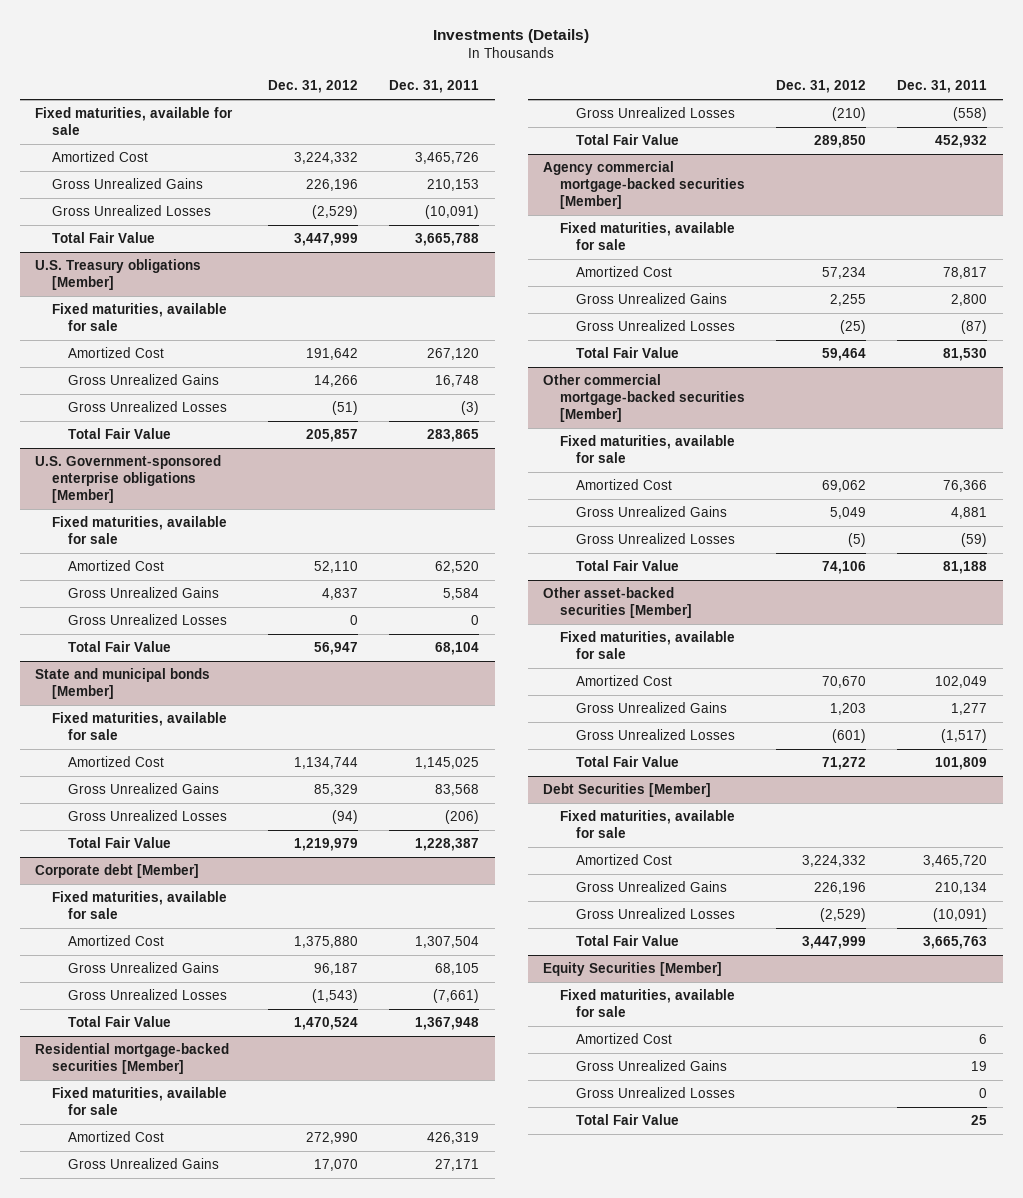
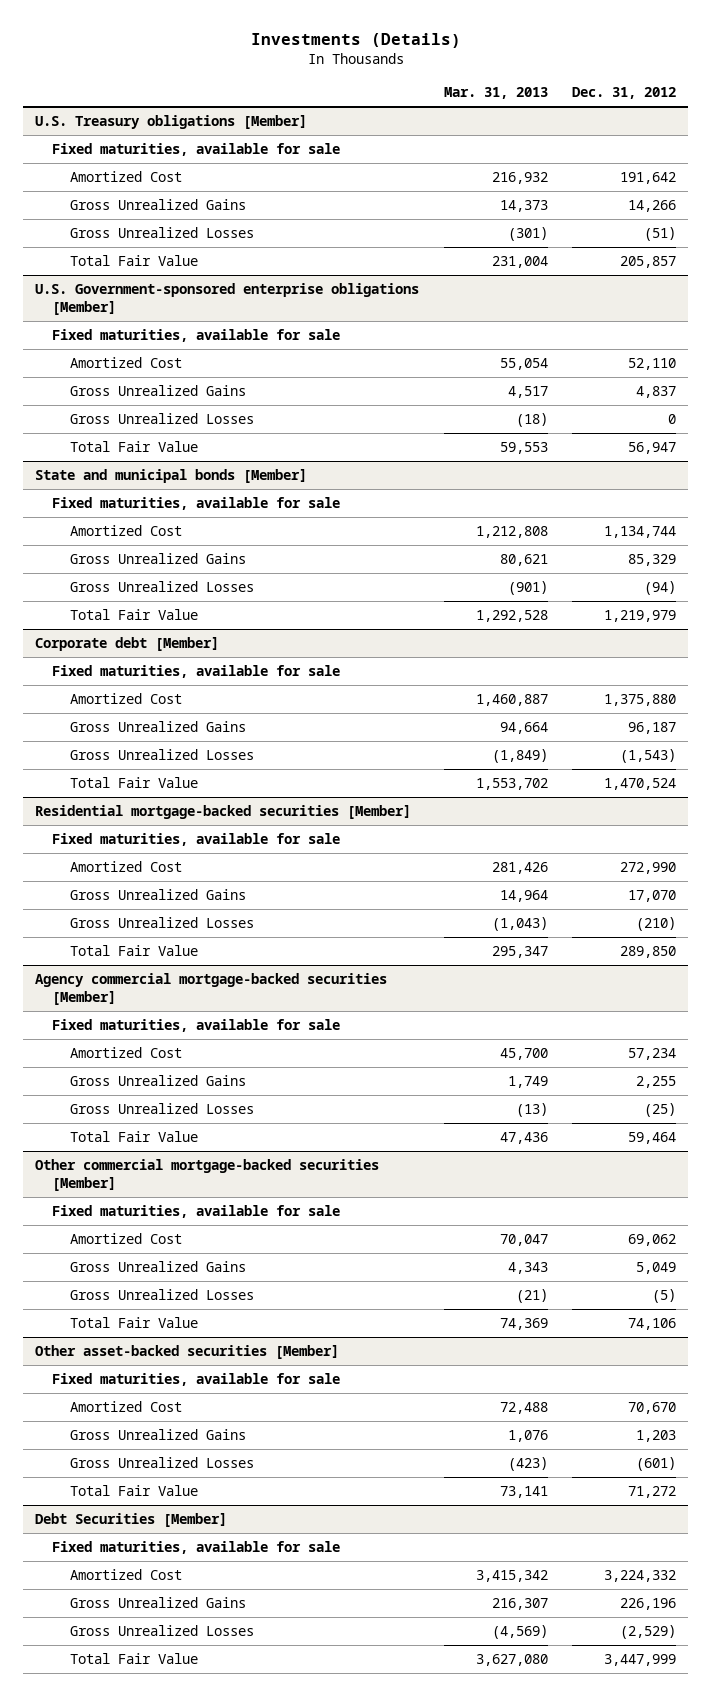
- | Dec. 31, 2012 | Dec. 31, 2011
+ | Mar. 31, 2013 | Dec. 31, 2012
- Fixed maturities, available for sale
- Amortized Cost | 3,224,332 | 3,465,726
- Gross Unrealized Gains | 226,196 | 210,153
- Gross Unrealized Losses | (2,529) | (10,091)
- Total Fair Value | 3,447,999 | 3,665,788
- Equity Securities [Member]
- Fixed maturities, available for sale
- Amortized Cost | | 6
- Gross Unrealized Gains | | 19
- Gross Unrealized Losses | | 0
- Total Fair Value | | 25

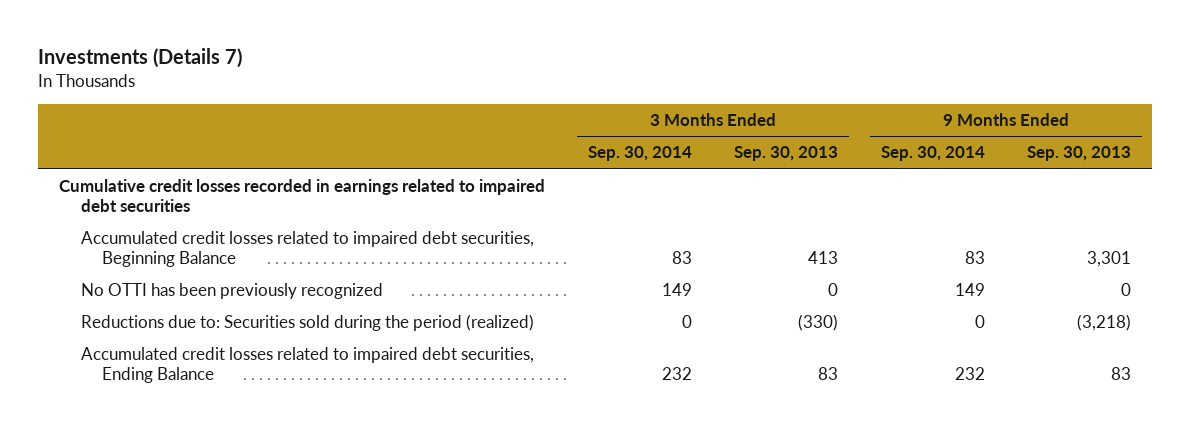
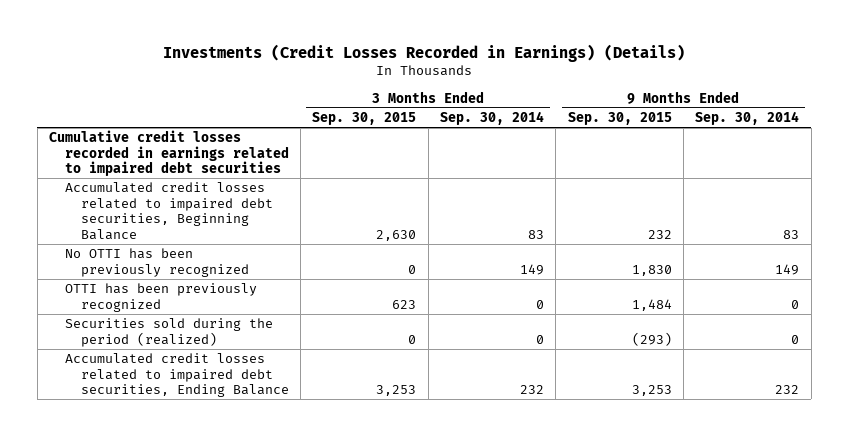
- Investments (Details 7)
+ Investments (Credit Losses Recorded in Earnings) (Details)
- | 3 Months Ended Sep. 30, 2014 | 3 Months Ended Sep. 30, 2013 | 9 Months Ended Sep. 30, 2014 | 9 Months Ended Sep. 30, 2013
+ | 3 Months Ended Sep. 30, 2015 | 3 Months Ended Sep. 30, 2014 | 9 Months Ended Sep. 30, 2015 | 9 Months Ended Sep. 30, 2014
- Reductions due to: Securities sold during the period (realized) | 0 | (330) | 0 | (3,218)
+ OTTI has been previously recognized | 623 | 0 | 1,484 | 0
+ Securities sold during the period (realized) | 0 | 0 | (293) | 0

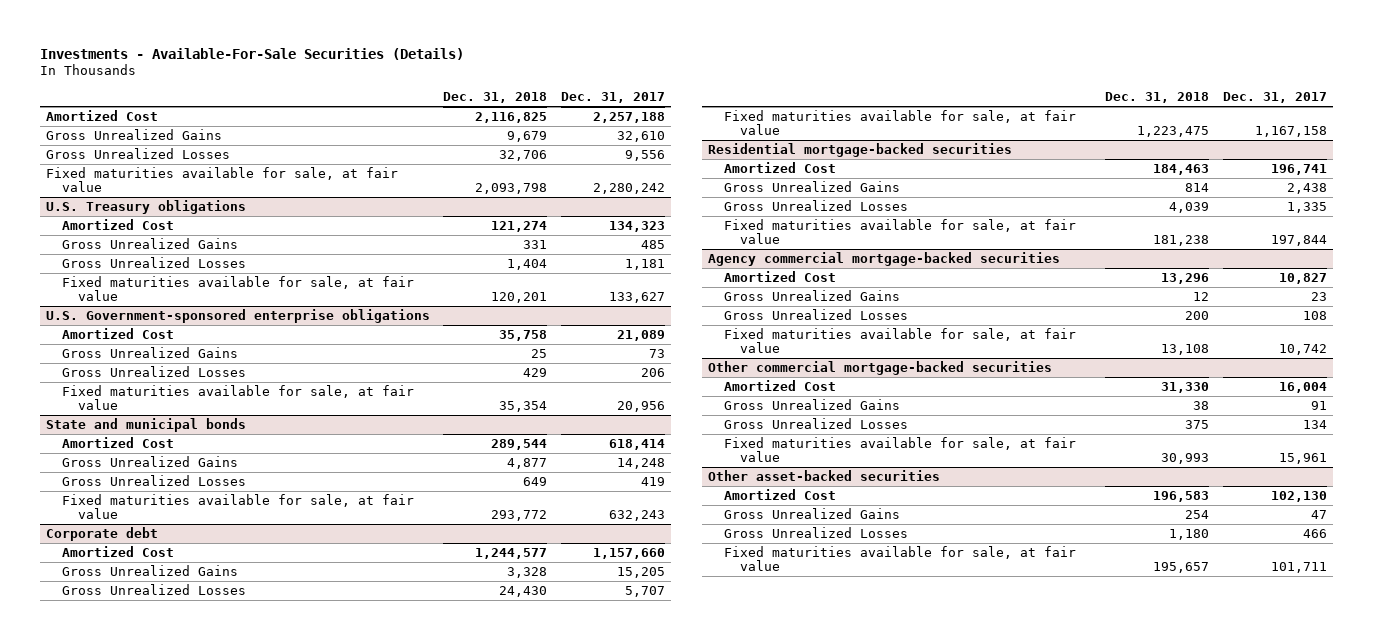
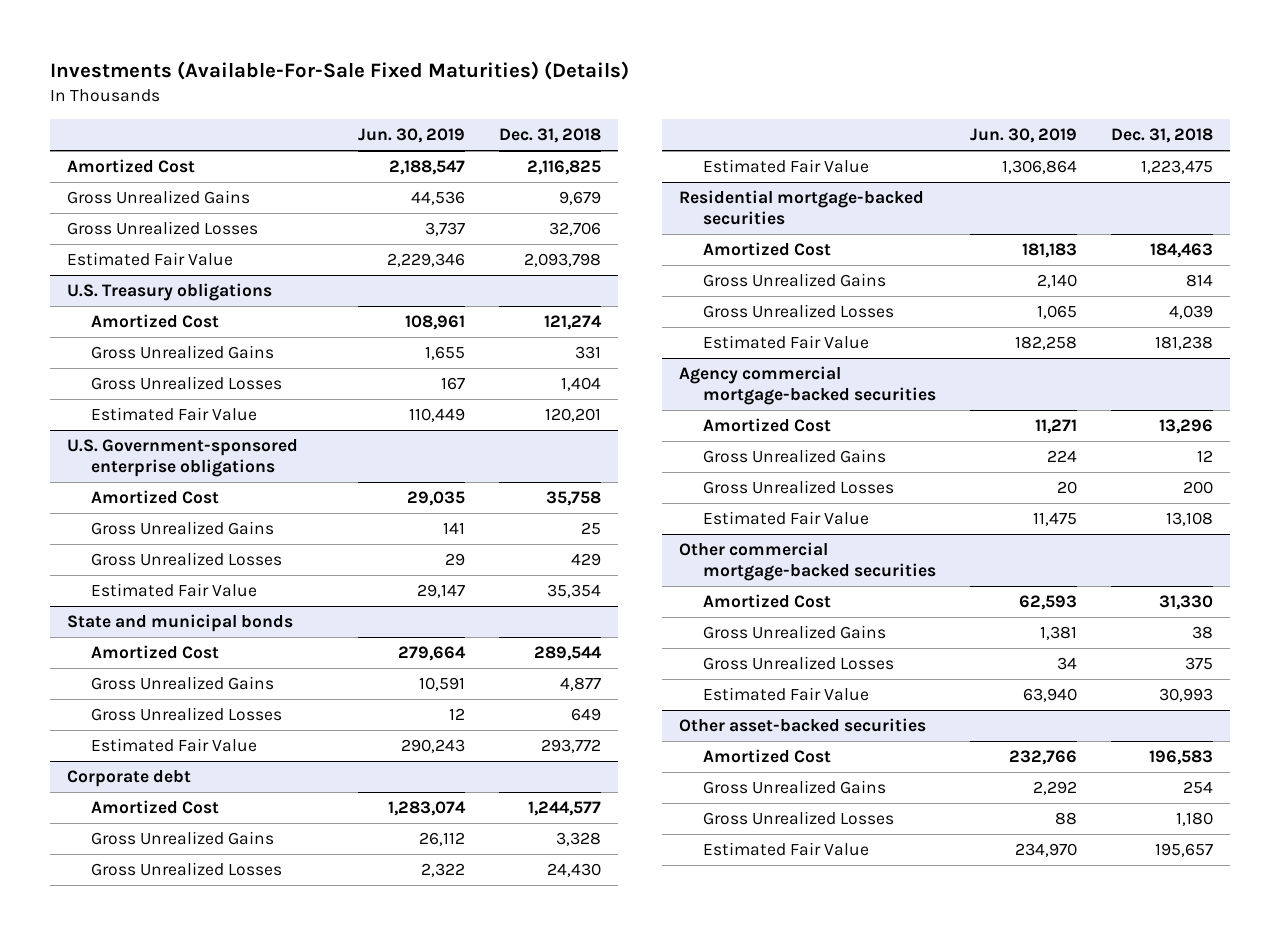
- Investments - Available-For-Sale Securities (Details)
+ Investments (Available-For-Sale Fixed Maturities) (Details)
- | Dec. 31, 2018 | Dec. 31, 2017
+ | Jun. 30, 2019 | Dec. 31, 2018
- Fixed maturities available for sale, at fair value | 2,093,798 | 2,280,242
+ Estimated Fair Value | 2,229,346 | 2,093,798
@ U.S. Treasury obligations
- Fixed maturities available for sale, at fair value | 120,201 | 133,627
+ Estimated Fair Value | 110,449 | 120,201
@ U.S. Government-sponsored enterprise obligations
- Fixed maturities available for sale, at fair value | 35,354 | 20,956
+ Estimated Fair Value | 29,147 | 35,354
@ State and municipal bonds
- Fixed maturities available for sale, at fair value | 293,772 | 632,243
+ Estimated Fair Value | 290,243 | 293,772
@ Corporate debt
- Fixed maturities available for sale, at fair value | 1,223,475 | 1,167,158
+ Estimated Fair Value | 1,306,864 | 1,223,475
@ Residential mortgage-backed securities
- Fixed maturities available for sale, at fair value | 181,238 | 197,844
+ Estimated Fair Value | 182,258 | 181,238
@ Agency commercial mortgage-backed securities
- Fixed maturities available for sale, at fair value | 13,108 | 10,742
+ Estimated Fair Value | 11,475 | 13,108
@ Other commercial mortgage-backed securities
- Fixed maturities available for sale, at fair value | 30,993 | 15,961
+ Estimated Fair Value | 63,940 | 30,993
@ Other asset-backed securities
- Fixed maturities available for sale, at fair value | 195,657 | 101,711
+ Estimated Fair Value | 234,970 | 195,657

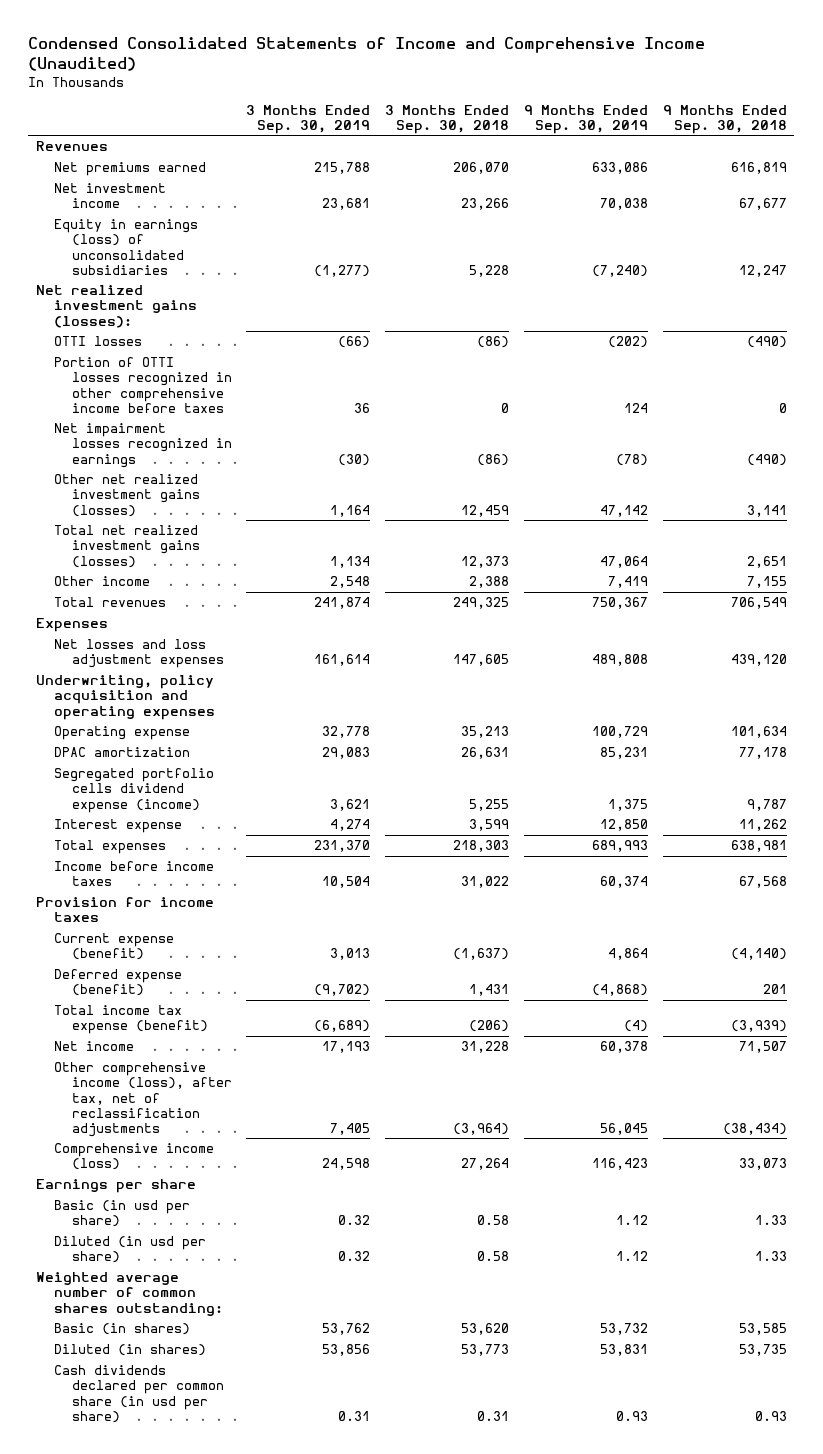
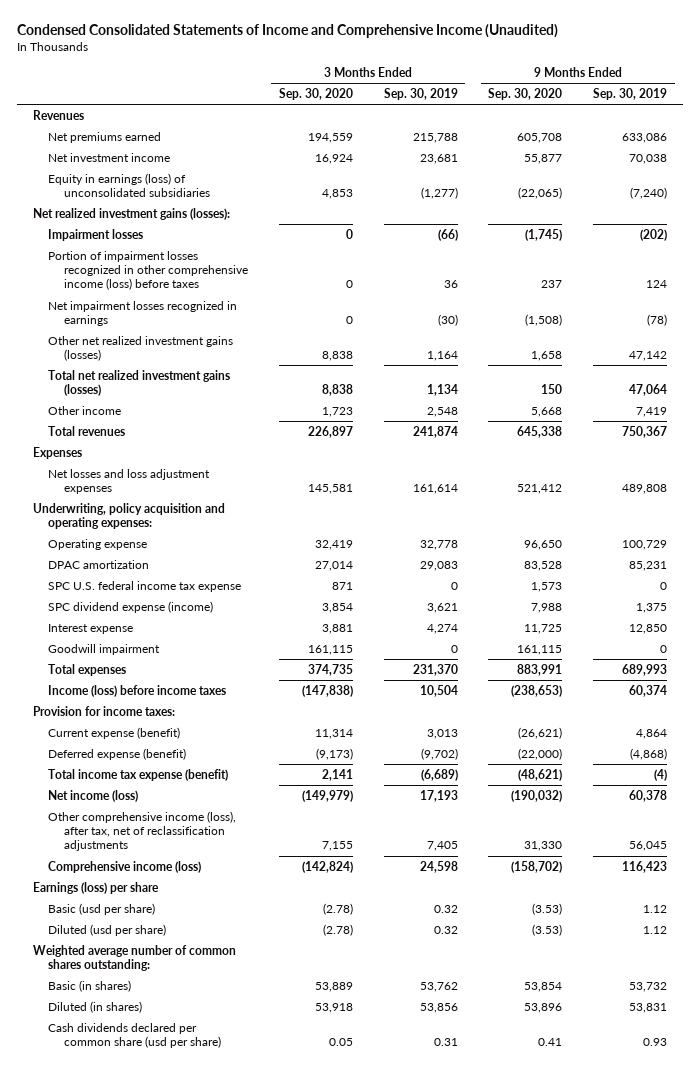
- | 3 Months Ended Sep. 30, 2019 | 3 Months Ended Sep. 30, 2018 | 9 Months Ended Sep. 30, 2019 | 9 Months Ended Sep. 30, 2018
+ | 3 Months Ended Sep. 30, 2020 | 3 Months Ended Sep. 30, 2019 | 9 Months Ended Sep. 30, 2020 | 9 Months Ended Sep. 30, 2019
- OTTI losses | (66) | (86) | (202) | (490)
- Portion of OTTI losses recognized in other comprehensive income before taxes | 36 | 0 | 124 | 0
+ Impairment losses | 0 | (66) | (1,745) | (202)
+ Portion of impairment losses recognized in other comprehensive income (loss) before taxes | 0 | 36 | 237 | 124
- Underwriting, policy acquisition and operating expenses
+ Underwriting, policy acquisition and operating expenses:
- Segregated portfolio cells dividend expense (income) | 3,621 | 5,255 | 1,375 | 9,787
+ SPC U.S. federal income tax expense | 871 | 0 | 1,573 | 0
+ SPC dividend expense (income) | 3,854 | 3,621 | 7,988 | 1,375
+ Goodwill impairment | 161,115 | 0 | 161,115 | 0
- Income before income taxes | 10,504 | 31,022 | 60,374 | 67,568
- Provision for income taxes
+ Income (loss) before income taxes | (147,838) | 10,504 | (238,653) | 60,374
+ Provision for income taxes:
- Net income | 17,193 | 31,228 | 60,378 | 71,507
+ Net income (loss) | (149,979) | 17,193 | (190,032) | 60,378
- Earnings per share
- Basic (in usd per share) | 0.32 | 0.58 | 1.12 | 1.33
- Diluted (in usd per share) | 0.32 | 0.58 | 1.12 | 1.33
+ Earnings (loss) per share
+ Basic (usd per share) | (2.78) | 0.32 | (3.53) | 1.12
+ Diluted (usd per share) | (2.78) | 0.32 | (3.53) | 1.12
- Cash dividends declared per common share (in usd per share) | 0.31 | 0.31 | 0.93 | 0.93
+ Cash dividends declared per common share (usd per share) | 0.05 | 0.31 | 0.41 | 0.93

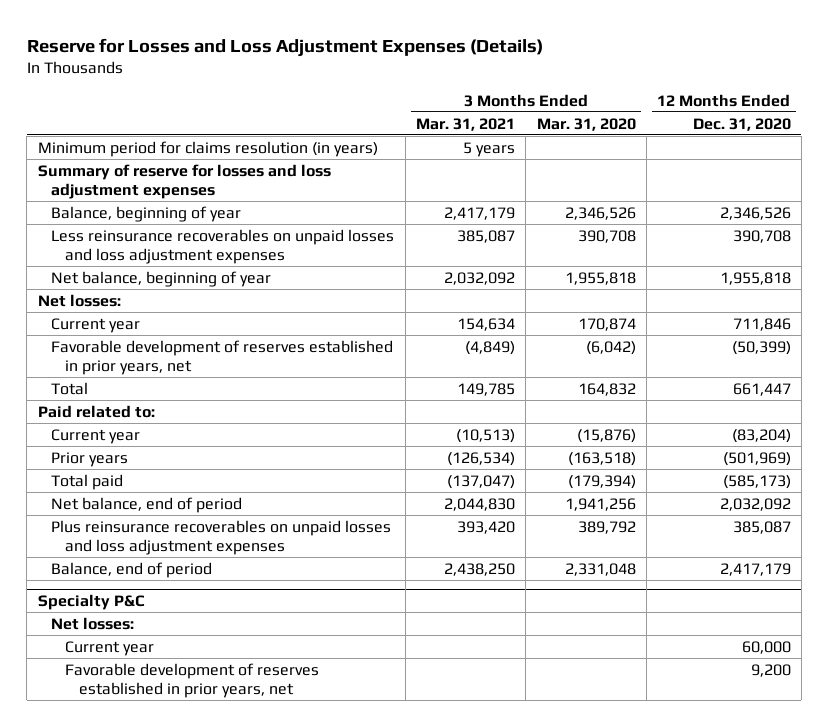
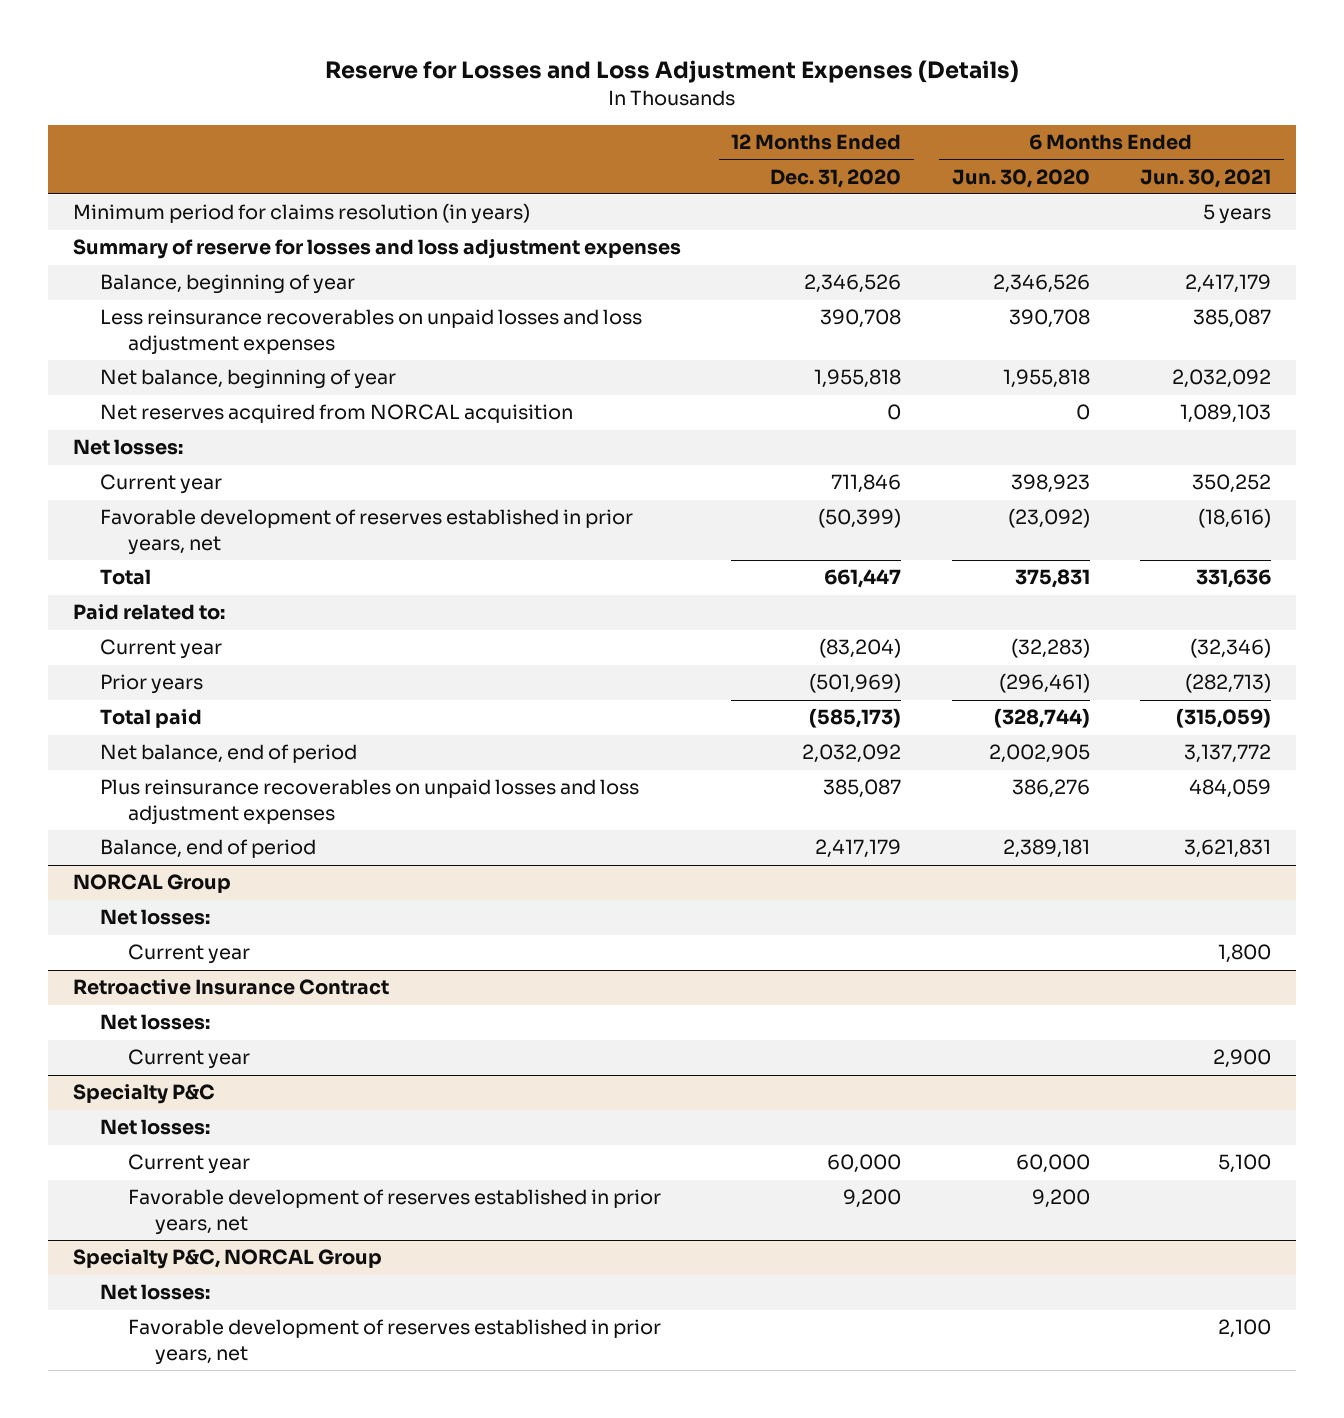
- | 3 Months Ended Mar. 31, 2021 | 3 Months Ended Mar. 31, 2020 | 12 Months Ended Dec. 31, 2020
+ | 12 Months Ended Dec. 31, 2020 | 6 Months Ended Jun. 30, 2020 | 6 Months Ended Jun. 30, 2021
+ Net reserves acquired from NORCAL acquisition | 0 | 0 | 1,089,103
+ NORCAL Group
+ Net losses:
+ Current year | | | 1,800
+ Retroactive Insurance Contract
+ Net losses:
+ Current year | | | 2,900
+ Specialty P&C, NORCAL Group
+ Net losses:
+ Favorable development of reserves established in prior years, net | | | 2,100

